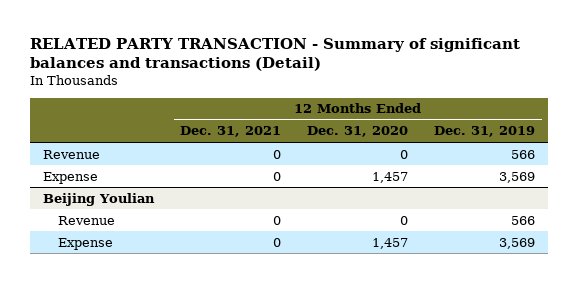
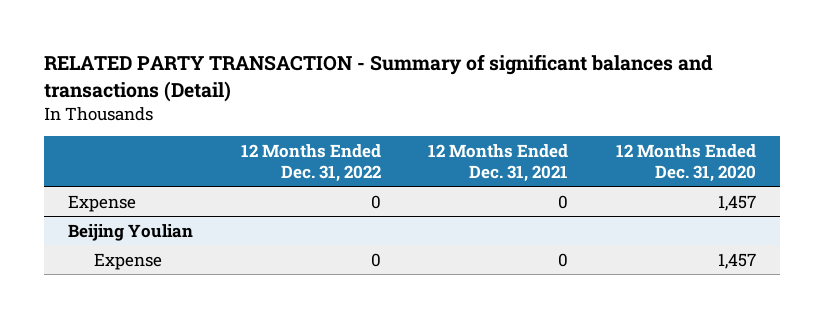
- | 12 Months Ended Dec. 31, 2021 | 12 Months Ended Dec. 31, 2020 | 12 Months Ended Dec. 31, 2019
+ | 12 Months Ended Dec. 31, 2022 | 12 Months Ended Dec. 31, 2021 | 12 Months Ended Dec. 31, 2020
- Revenue | 0 | 0 | 566
@ Beijing Youlian
- Revenue | 0 | 0 | 566

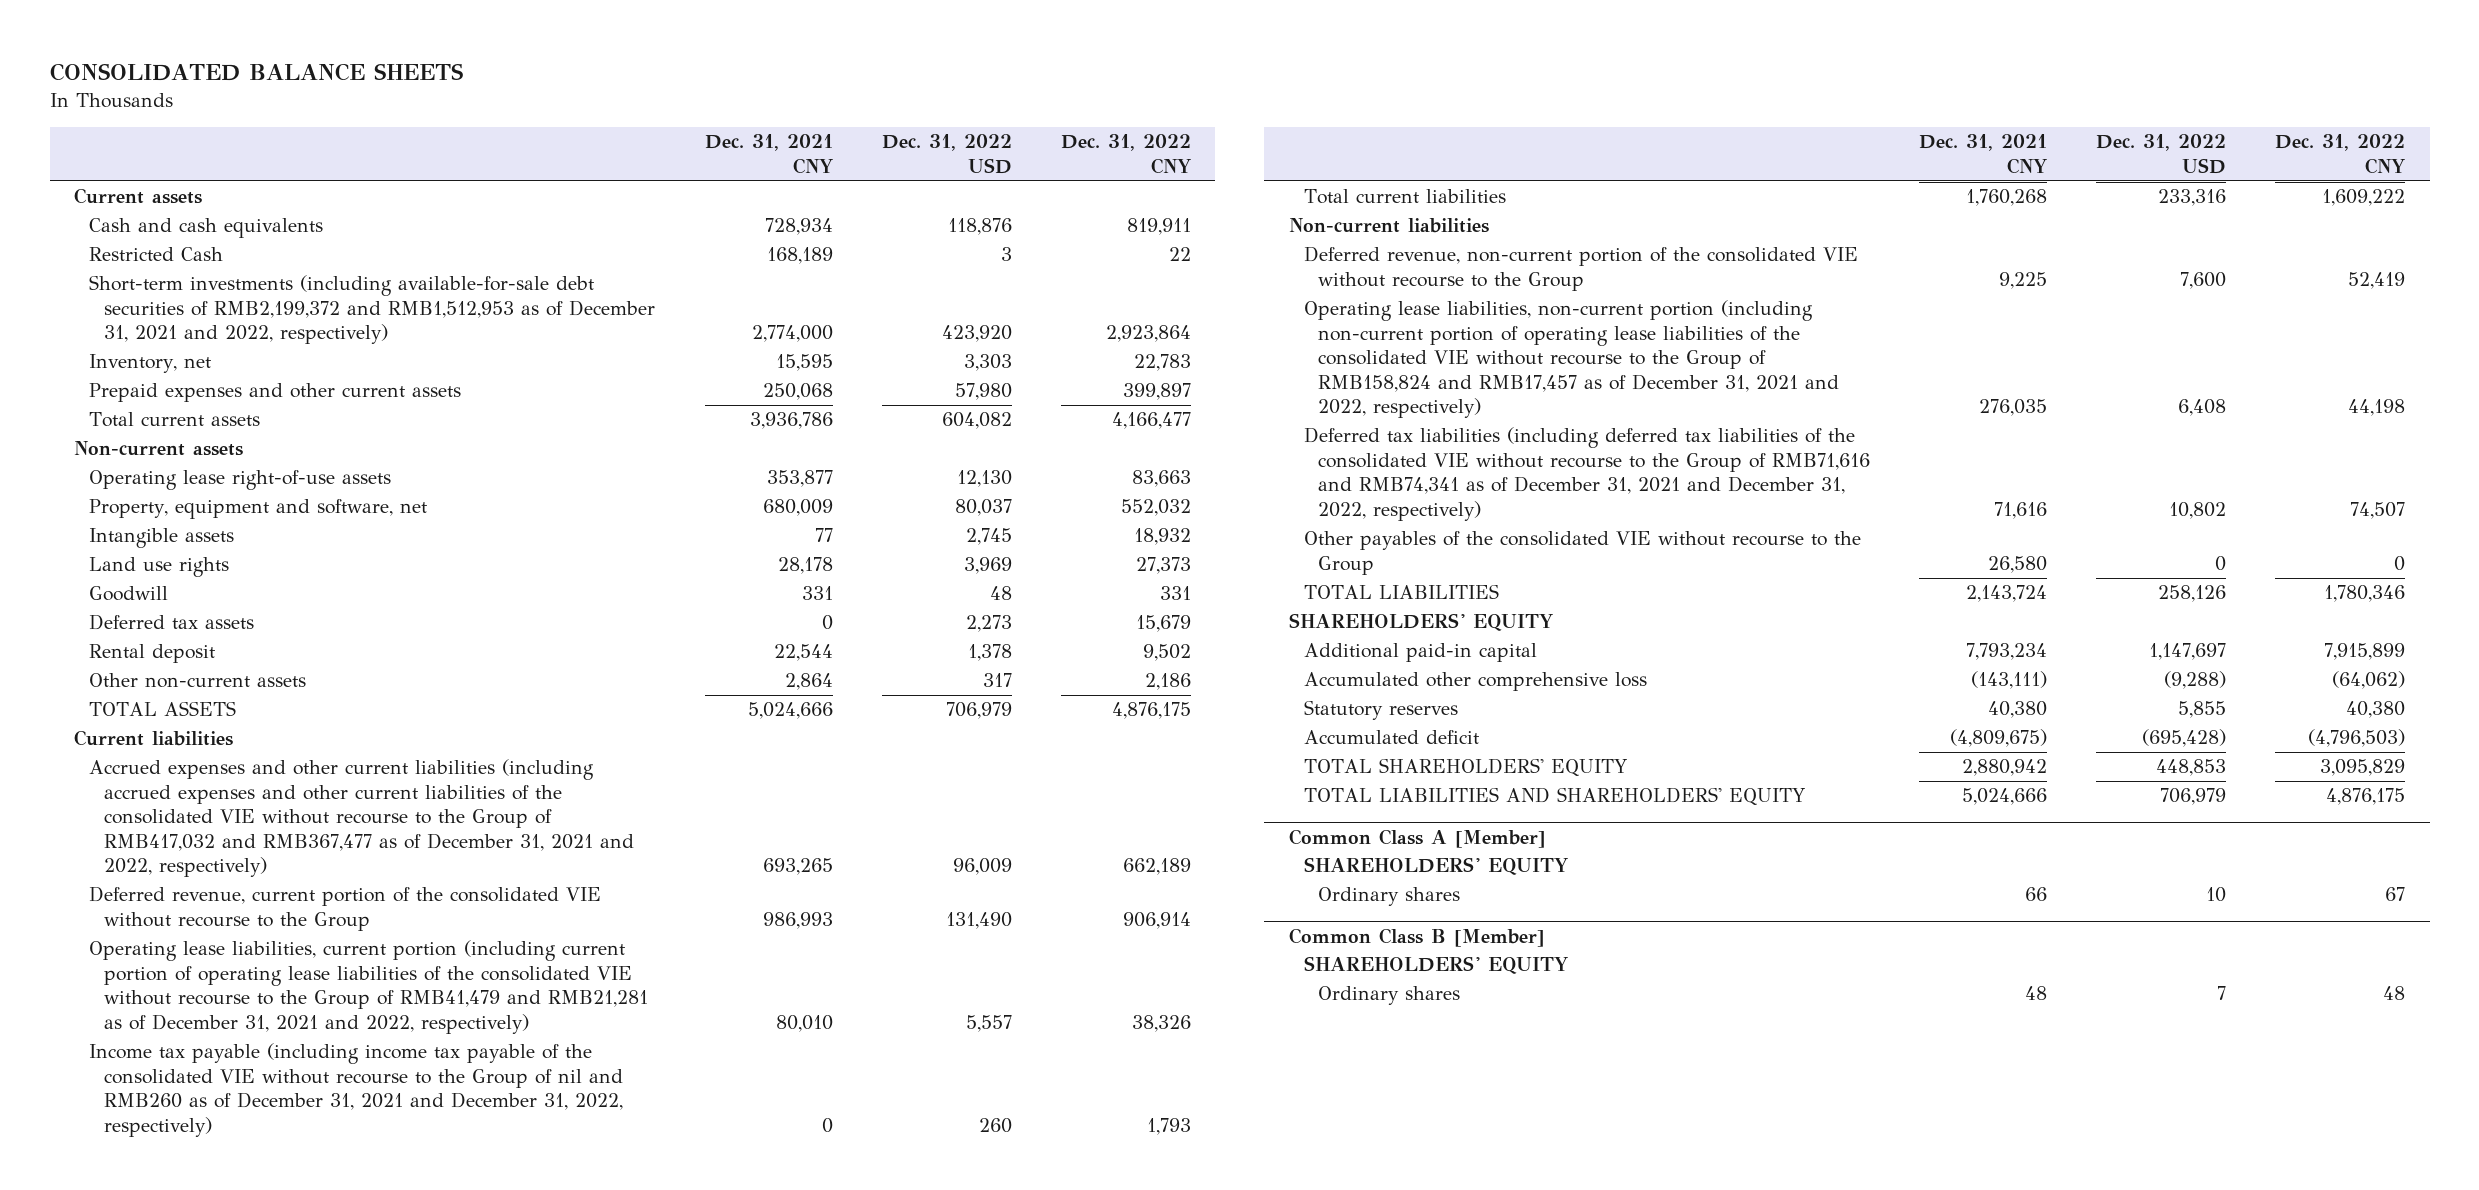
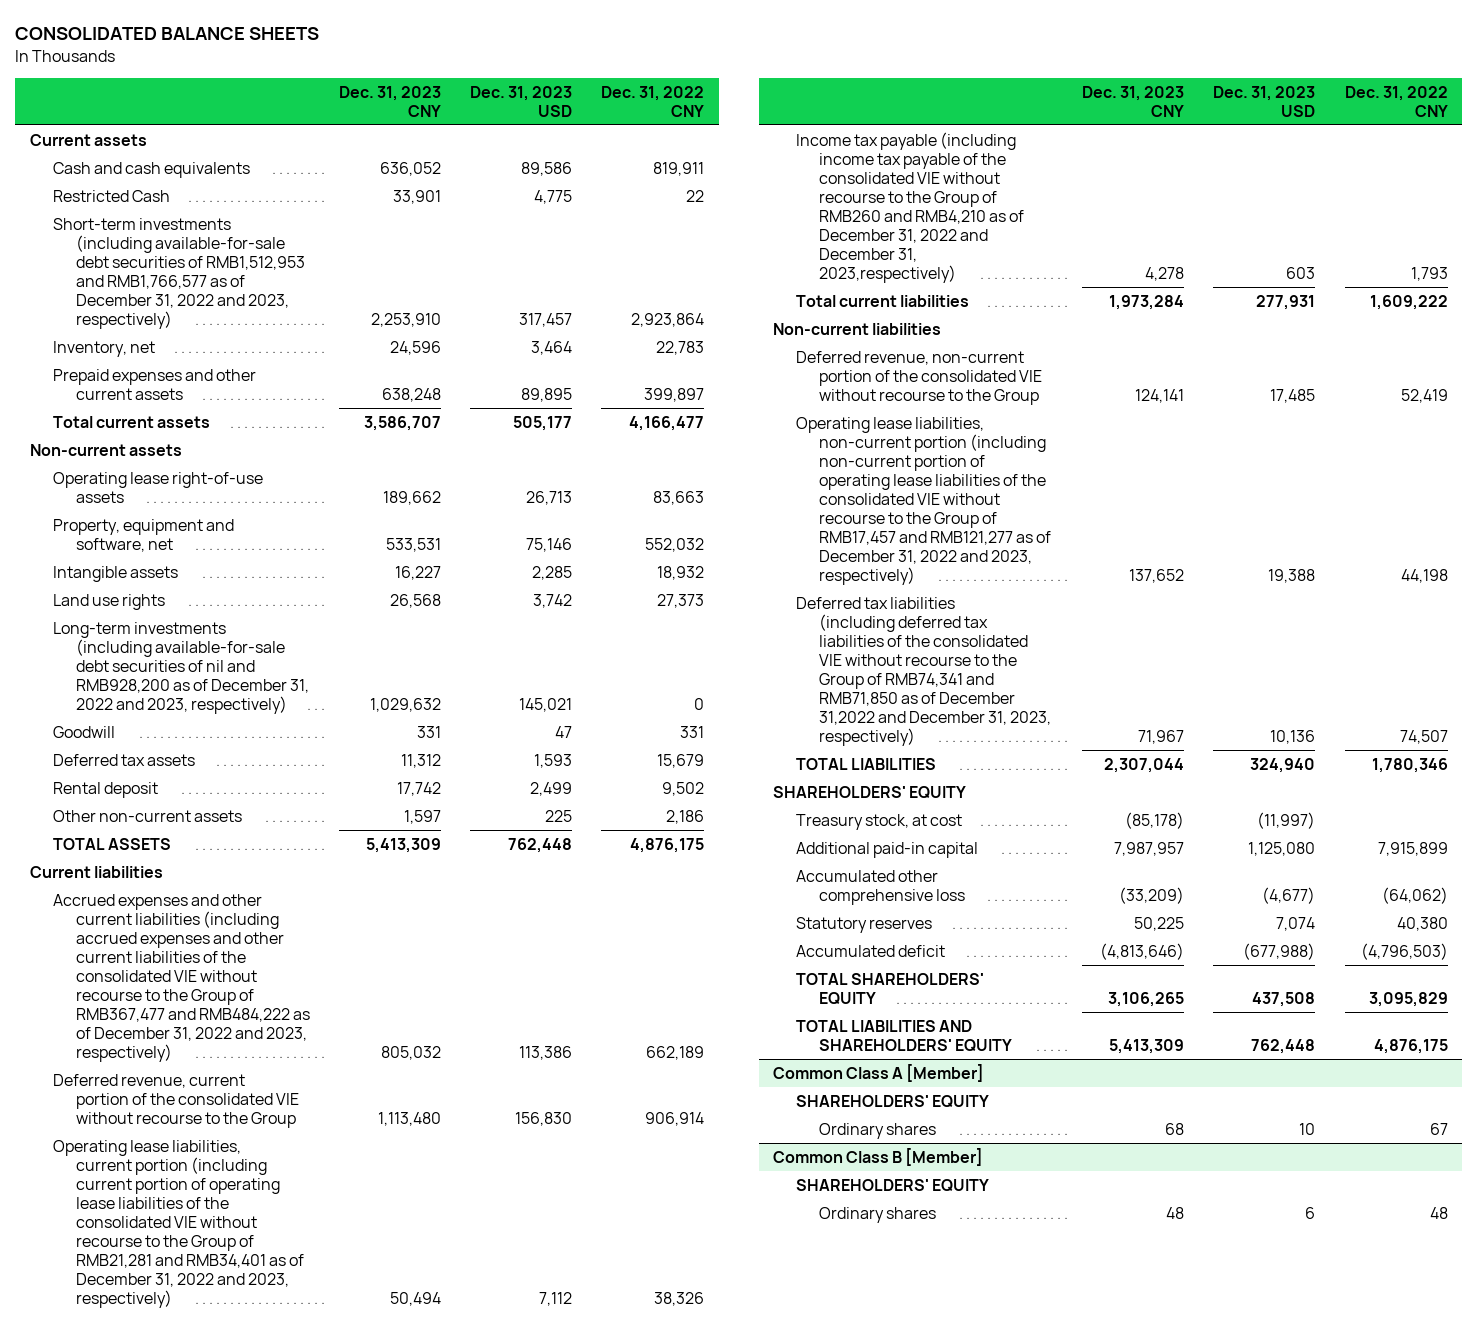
- | Dec. 31, 2021 CNY | Dec. 31, 2022 USD | Dec. 31, 2022 CNY
+ | Dec. 31, 2023 CNY | Dec. 31, 2023 USD | Dec. 31, 2022 CNY
- Short-term investments (including available-for-sale debt securities of RMB2,199,372 and RMB1,512,953 as of December 31, 2021 and 2022, respectively) | 2,774,000 | 423,920 | 2,923,864
+ Short-term investments (including available-for-sale debt securities of RMB1,512,953 and RMB1,766,577 as of December 31, 2022 and 2023, respectively) | 2,253,910 | 317,457 | 2,923,864
+ Long-term investments (including available-for-sale debt securities of nil and RMB928,200 as of December 31, 2022 and 2023, respectively) | 1,029,632 | 145,021 | 0
- Accrued expenses and other current liabilities (including accrued expenses and other current liabilities of the consolidated VIE without recourse to the Group of RMB417,032 and RMB367,477 as of December 31, 2021 and 2022, respectively) | 693,265 | 96,009 | 662,189
+ Accrued expenses and other current liabilities (including accrued expenses and other current liabilities of the consolidated VIE without recourse to the Group of RMB367,477 and RMB484,222 as of December 31, 2022 and 2023, respectively) | 805,032 | 113,386 | 662,189
- Operating lease liabilities, current portion (including current portion of operating lease liabilities of the consolidated VIE without recourse to the Group of RMB41,479 and RMB21,281 as of December 31, 2021 and 2022, respectively) | 80,010 | 5,557 | 38,326
- Income tax payable (including income tax payable of the consolidated VIE without recourse to the Group of nil and RMB260 as of December 31, 2021 and December 31, 2022, respectively) | 0 | 260 | 1,793
+ Operating lease liabilities, current portion (including current portion of operating lease liabilities of the consolidated VIE without recourse to the Group of RMB21,281 and RMB34,401 as of December 31, 2022 and 2023, respectively) | 50,494 | 7,112 | 38,326
+ Income tax payable (including income tax payable of the consolidated VIE without recourse to the Group of RMB260 and RMB4,210 as of December 31, 2022 and December 31, 2023,respectively) | 4,278 | 603 | 1,793
- Operating lease liabilities, non-current portion (including non-current portion of operating lease liabilities of the consolidated VIE without recourse to the Group of RMB158,824 and RMB17,457 as of December 31, 2021 and 2022, respectively) | 276,035 | 6,408 | 44,198
- Deferred tax liabilities (including deferred tax liabilities of the consolidated VIE without recourse to the Group of RMB71,616 and RMB74,341 as of December 31, 2021 and December 31, 2022, respectively) | 71,616 | 10,802 | 74,507
- Other payables of the consolidated VIE without recourse to the Group | 26,580 | 0 | 0
+ Operating lease liabilities, non-current portion (including non-current portion of operating lease liabilities of the consolidated VIE without recourse to the Group of RMB17,457 and RMB121,277 as of December 31, 2022 and 2023, respectively) | 137,652 | 19,388 | 44,198
+ Deferred tax liabilities (including deferred tax liabilities of the consolidated VIE without recourse to the Group of RMB74,341 and RMB71,850 as of December 31,2022 and December 31, 2023, respectively) | 71,967 | 10,136 | 74,507
+ Treasury stock, at cost | (85,178) | (11,997) |

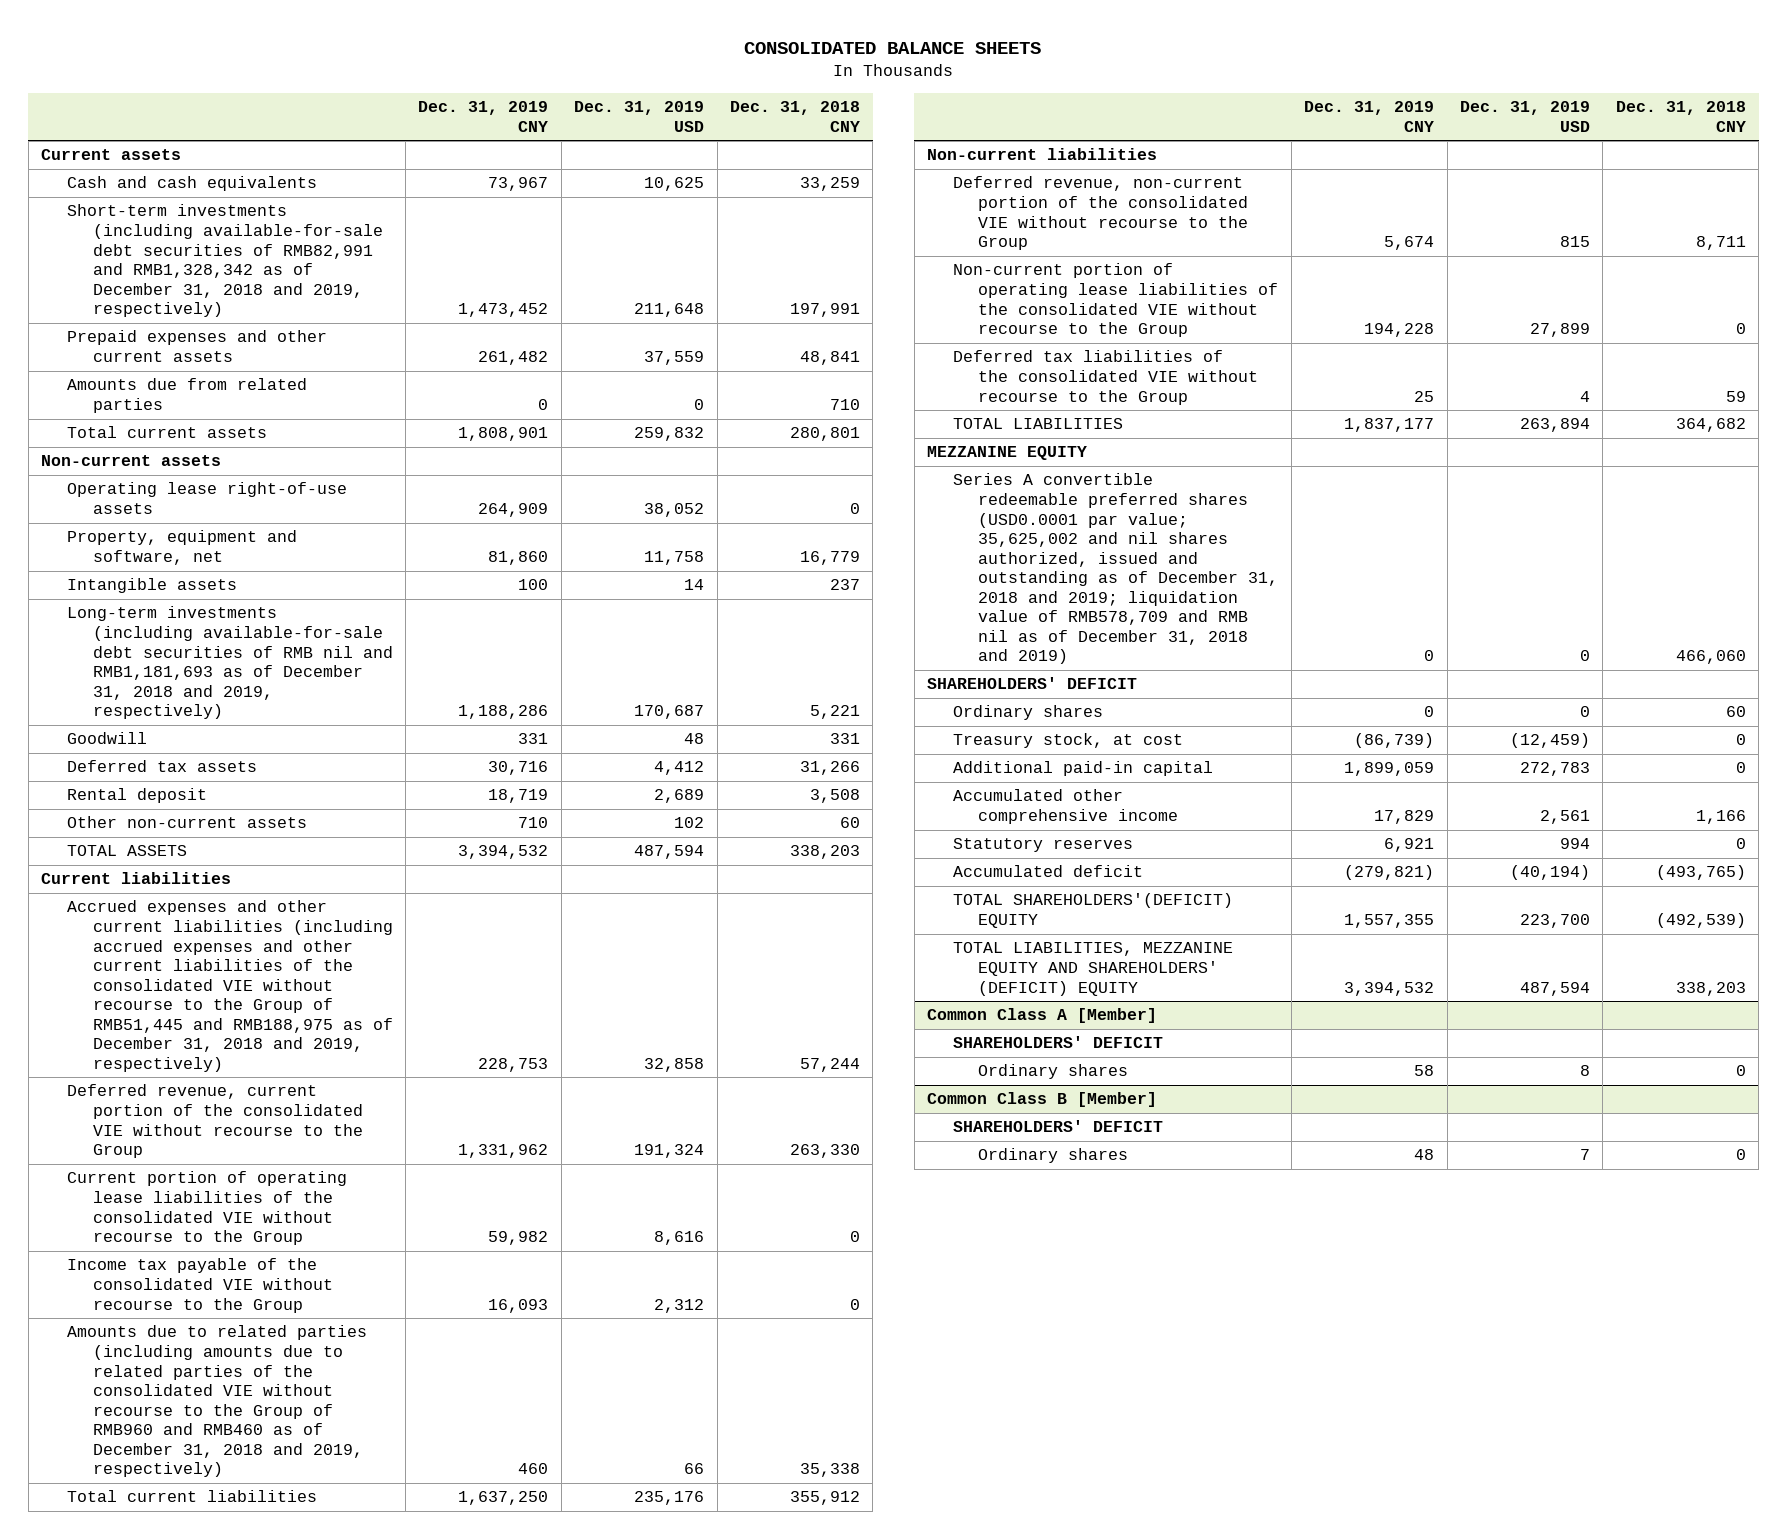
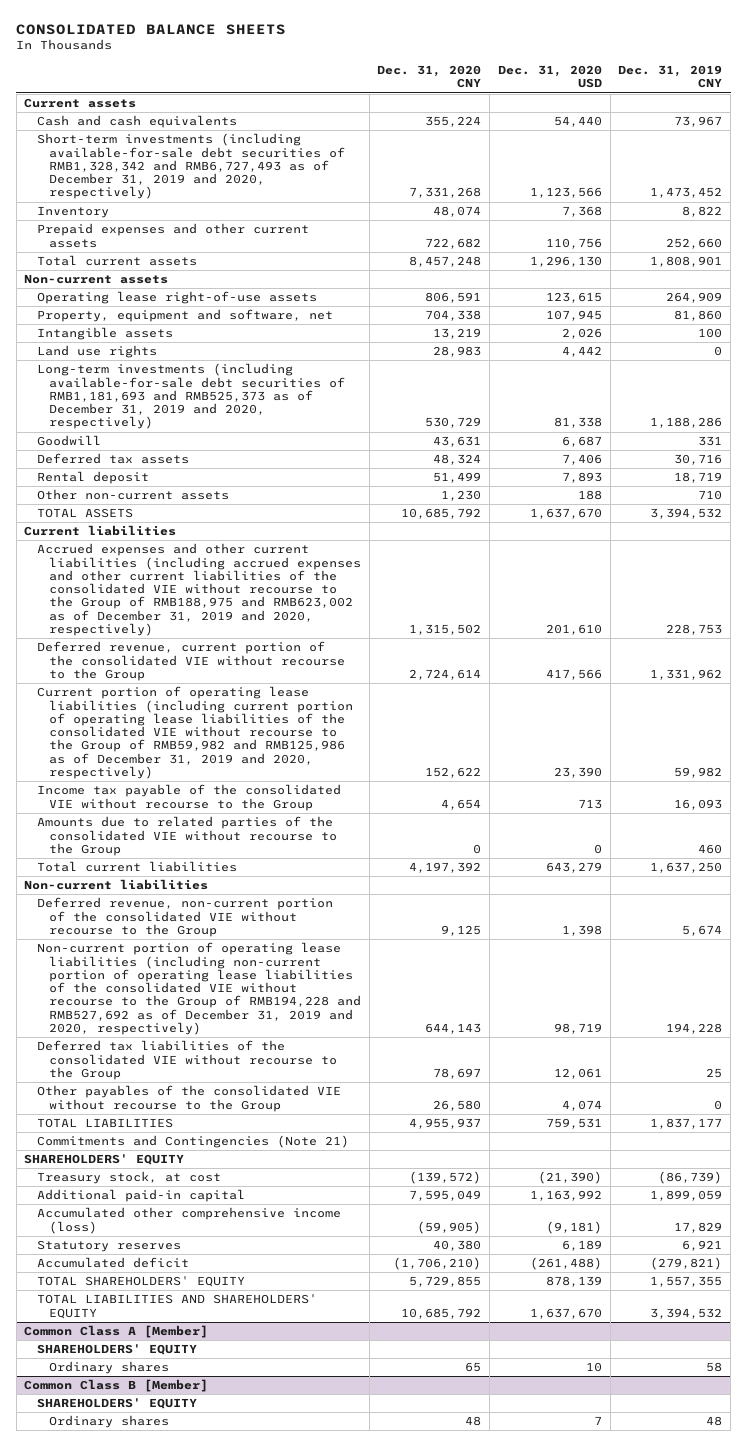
- | Dec. 31, 2019 CNY | Dec. 31, 2019 USD | Dec. 31, 2018 CNY
+ | Dec. 31, 2020 CNY | Dec. 31, 2020 USD | Dec. 31, 2019 CNY
- Short-term investments (including available-for-sale debt securities of RMB82,991 and RMB1,328,342 as of December 31, 2018 and 2019, respectively) | 1,473,452 | 211,648 | 197,991
- Prepaid expenses and other current assets | 261,482 | 37,559 | 48,841
- Amounts due from related parties | 0 | 0 | 710
+ Short-term investments (including available-for-sale debt securities of RMB1,328,342 and RMB6,727,493 as of December 31, 2019 and 2020, respectively) | 7,331,268 | 1,123,566 | 1,473,452
+ Inventory | 48,074 | 7,368 | 8,822
+ Prepaid expenses and other current assets | 722,682 | 110,756 | 252,660
- Long-term investments (including available-for-sale debt securities of RMB nil and RMB1,181,693 as of December 31, 2018 and 2019, respectively) | 1,188,286 | 170,687 | 5,221
+ Land use rights | 28,983 | 4,442 | 0
+ Long-term investments (including available-for-sale debt securities of RMB1,181,693 and RMB525,373 as of December 31, 2019 and 2020, respectively) | 530,729 | 81,338 | 1,188,286
- Accrued expenses and other current liabilities (including accrued expenses and other current liabilities of the consolidated VIE without recourse to the Group of RMB51,445 and RMB188,975 as of December 31, 2018 and 2019, respectively) | 228,753 | 32,858 | 57,244
+ Accrued expenses and other current liabilities (including accrued expenses and other current liabilities of the consolidated VIE without recourse to the Group of RMB188,975 and RMB623,002 as of December 31, 2019 and 2020, respectively) | 1,315,502 | 201,610 | 228,753
- Current portion of operating lease liabilities of the consolidated VIE without recourse to the Group | 59,982 | 8,616 | 0
+ Current portion of operating lease liabilities (including current portion of operating lease liabilities of the consolidated VIE without recourse to the Group of RMB59,982 and RMB125,986 as of December 31, 2019 and 2020, respectively) | 152,622 | 23,390 | 59,982
- Amounts due to related parties (including amounts due to related parties of the consolidated VIE without recourse to the Group of RMB960 and RMB460 as of December 31, 2018 and 2019, respectively) | 460 | 66 | 35,338
+ Amounts due to related parties of the consolidated VIE without recourse to the Group | 0 | 0 | 460
- Non-current portion of operating lease liabilities of the consolidated VIE without recourse to the Group | 194,228 | 27,899 | 0
+ Non-current portion of operating lease liabilities (including non-current portion of operating lease liabilities of the consolidated VIE without recourse to the Group of RMB194,228 and RMB527,692 as of December 31, 2019 and 2020, respectively) | 644,143 | 98,719 | 194,228
+ Other payables of the consolidated VIE without recourse to the Group | 26,580 | 4,074 | 0
- MEZZANINE EQUITY
- Series A convertible redeemable preferred shares (USD0.0001 par value; 35,625,002 and nil shares authorized, issued and outstanding as of December 31, 2018 and 2019; liquidation value of RMB578,709 and RMB nil as of December 31, 2018 and 2019) | 0 | 0 | 466,060
- SHAREHOLDERS' DEFICIT
- Ordinary shares | 0 | 0 | 60
+ Commitments and Contingencies (Note 21)
+ SHAREHOLDERS' EQUITY
- Accumulated other comprehensive income | 17,829 | 2,561 | 1,166
+ Accumulated other comprehensive income (loss) | (59,905) | (9,181) | 17,829
- TOTAL SHAREHOLDERS'(DEFICIT) EQUITY | 1,557,355 | 223,700 | (492,539)
- TOTAL LIABILITIES, MEZZANINE EQUITY AND SHAREHOLDERS' (DEFICIT) EQUITY | 3,394,532 | 487,594 | 338,203
+ TOTAL SHAREHOLDERS' EQUITY | 5,729,855 | 878,139 | 1,557,355
+ TOTAL LIABILITIES AND SHAREHOLDERS' EQUITY | 10,685,792 | 1,637,670 | 3,394,532
@ Common Class A [Member]
- SHAREHOLDERS' DEFICIT
+ SHAREHOLDERS' EQUITY
@ Common Class B [Member]
- SHAREHOLDERS' DEFICIT
+ SHAREHOLDERS' EQUITY

